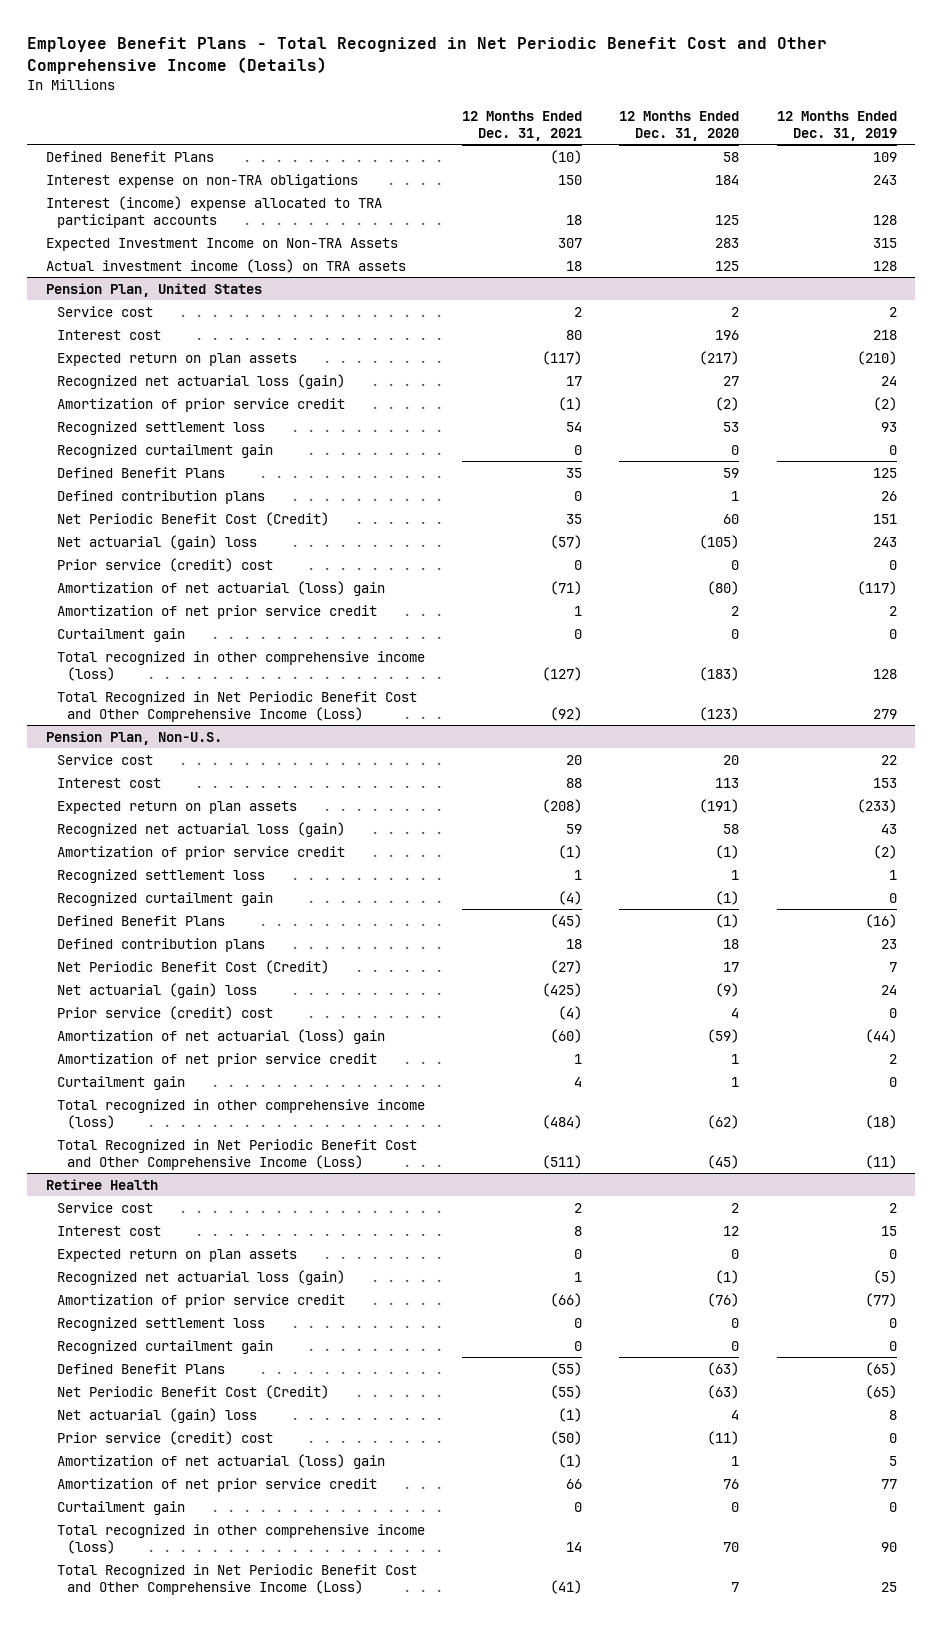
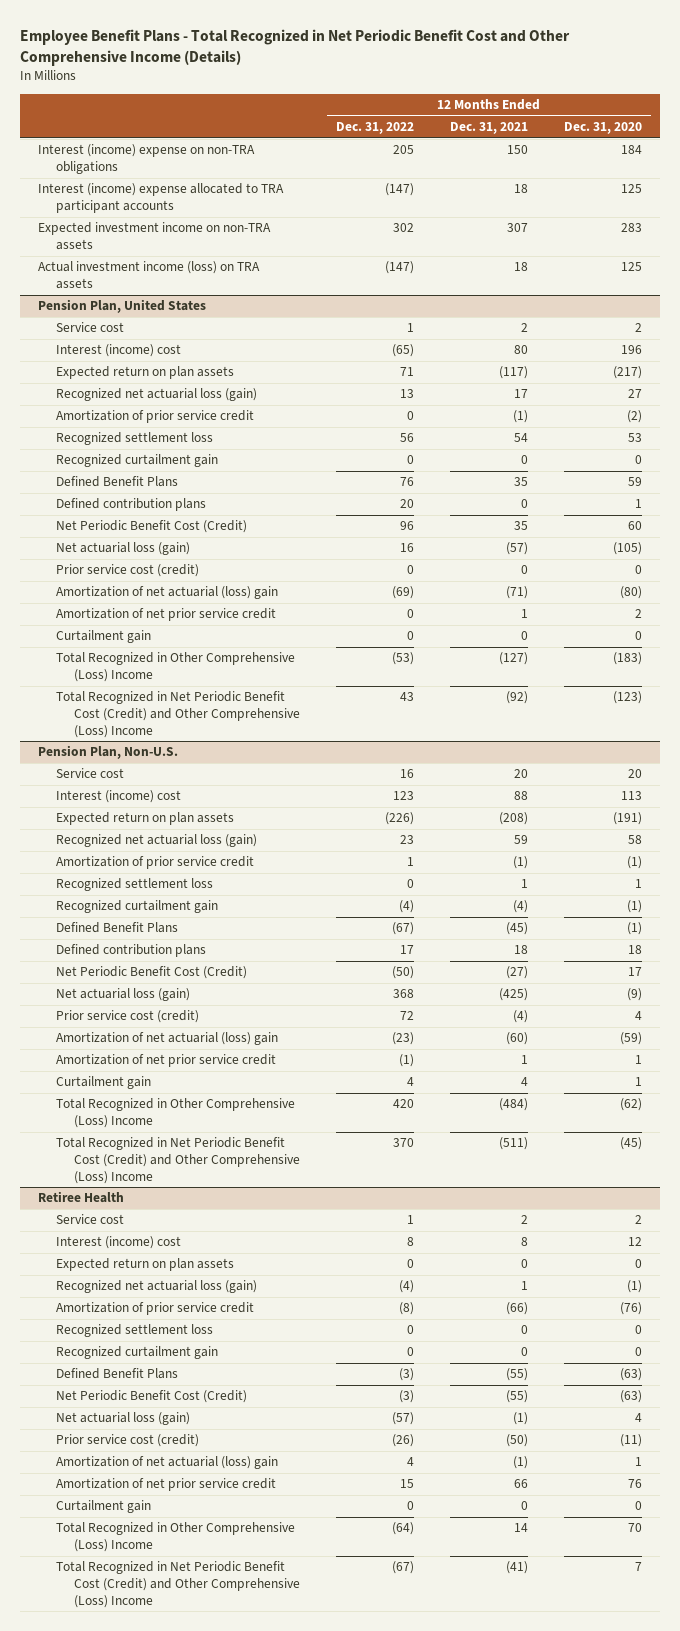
- | 12 Months Ended Dec. 31, 2021 | 12 Months Ended Dec. 31, 2020 | 12 Months Ended Dec. 31, 2019
+ | 12 Months Ended Dec. 31, 2022 | 12 Months Ended Dec. 31, 2021 | 12 Months Ended Dec. 31, 2020
- Defined Benefit Plans | (10) | 58 | 109
- Interest expense on non-TRA obligations | 150 | 184 | 243
+ Interest (income) expense on non-TRA obligations | 205 | 150 | 184
- Expected Investment Income on Non-TRA Assets | 307 | 283 | 315
+ Expected investment income on non-TRA assets | 302 | 307 | 283
@ Pension Plan, United States
- Interest cost | 80 | 196 | 218
+ Interest (income) cost | (65) | 80 | 196
- Net actuarial (gain) loss | (57) | (105) | 243
- Prior service (credit) cost | 0 | 0 | 0
+ Net actuarial loss (gain) | 16 | (57) | (105)
+ Prior service cost (credit) | 0 | 0 | 0
- Total recognized in other comprehensive income (loss) | (127) | (183) | 128
- Total Recognized in Net Periodic Benefit Cost and Other Comprehensive Income (Loss) | (92) | (123) | 279
+ Total Recognized in Other Comprehensive (Loss) Income | (53) | (127) | (183)
+ Total Recognized in Net Periodic Benefit Cost (Credit) and Other Comprehensive (Loss) Income | 43 | (92) | (123)
@ Pension Plan, Non-U.S.
- Interest cost | 88 | 113 | 153
+ Interest (income) cost | 123 | 88 | 113
- Net actuarial (gain) loss | (425) | (9) | 24
- Prior service (credit) cost | (4) | 4 | 0
+ Net actuarial loss (gain) | 368 | (425) | (9)
+ Prior service cost (credit) | 72 | (4) | 4
- Total recognized in other comprehensive income (loss) | (484) | (62) | (18)
- Total Recognized in Net Periodic Benefit Cost and Other Comprehensive Income (Loss) | (511) | (45) | (11)
+ Total Recognized in Other Comprehensive (Loss) Income | 420 | (484) | (62)
+ Total Recognized in Net Periodic Benefit Cost (Credit) and Other Comprehensive (Loss) Income | 370 | (511) | (45)
@ Retiree Health
- Interest cost | 8 | 12 | 15
+ Interest (income) cost | 8 | 8 | 12
- Net actuarial (gain) loss | (1) | 4 | 8
- Prior service (credit) cost | (50) | (11) | 0
+ Net actuarial loss (gain) | (57) | (1) | 4
+ Prior service cost (credit) | (26) | (50) | (11)
- Total recognized in other comprehensive income (loss) | 14 | 70 | 90
- Total Recognized in Net Periodic Benefit Cost and Other Comprehensive Income (Loss) | (41) | 7 | 25
+ Total Recognized in Other Comprehensive (Loss) Income | (64) | 14 | 70
+ Total Recognized in Net Periodic Benefit Cost (Credit) and Other Comprehensive (Loss) Income | (67) | (41) | 7

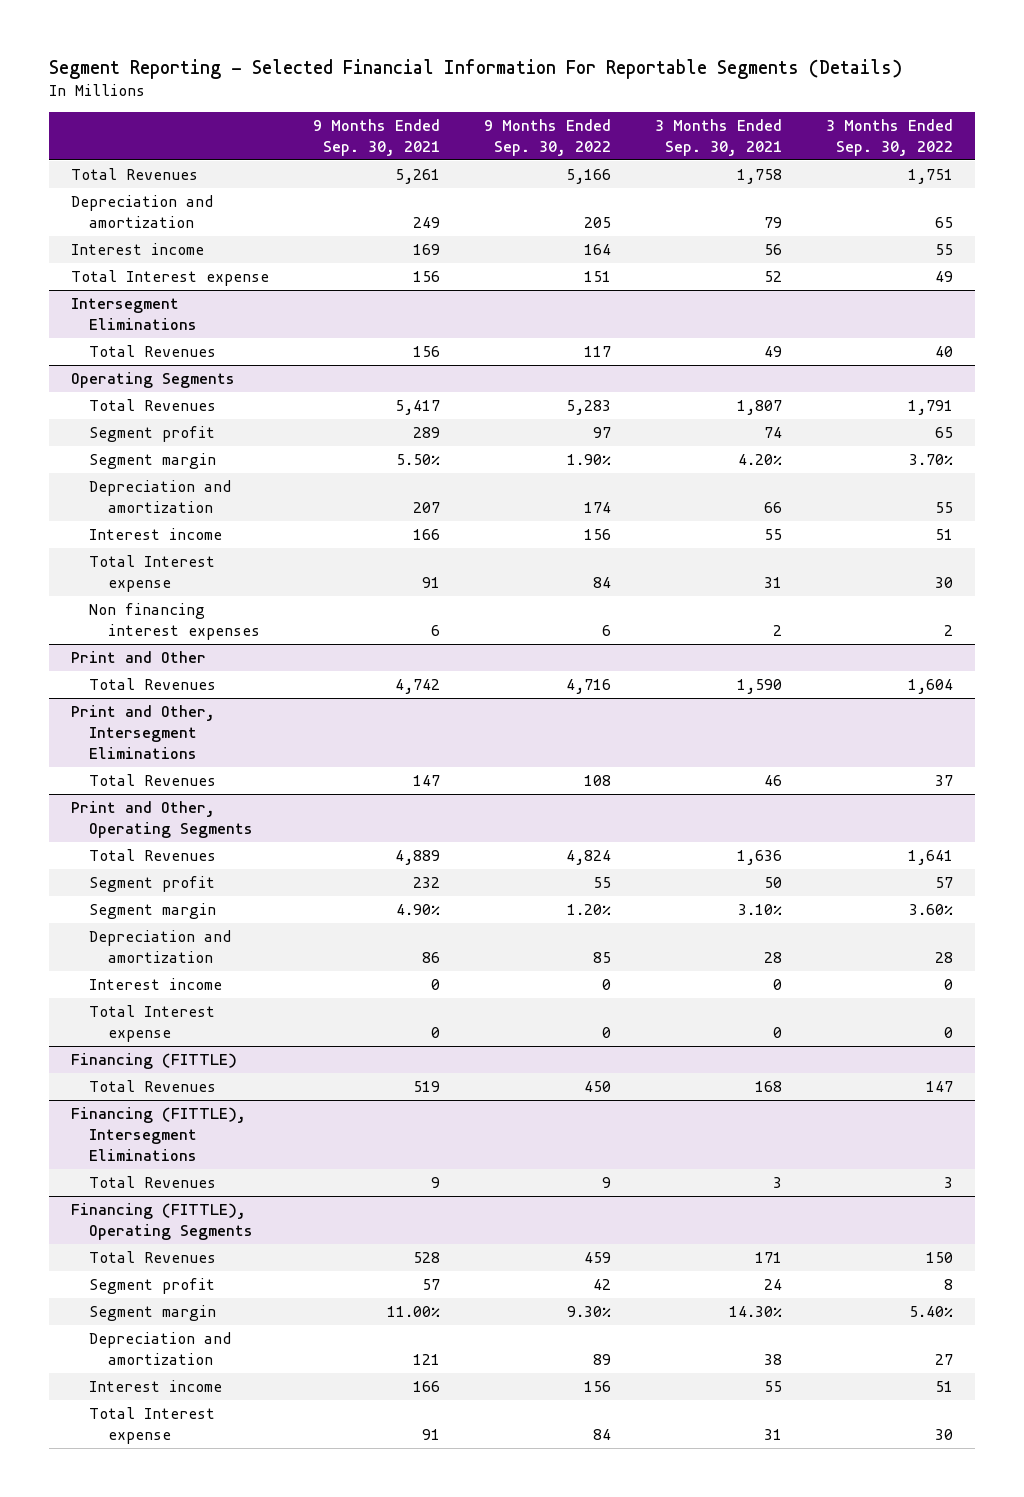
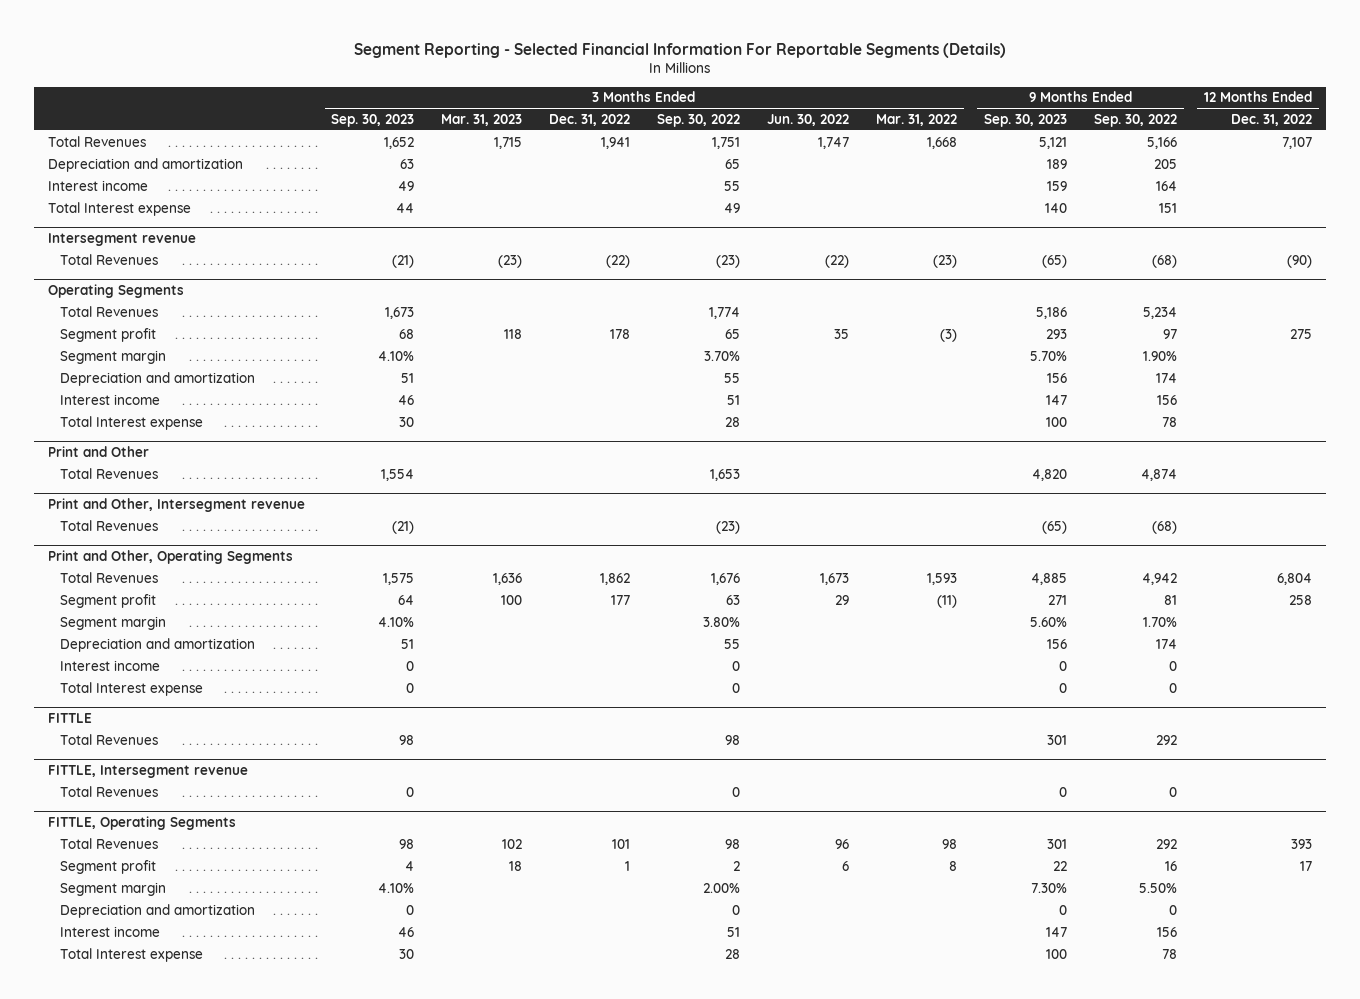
- | 9 Months Ended Sep. 30, 2021 | 9 Months Ended Sep. 30, 2022 | 3 Months Ended Sep. 30, 2021 | 3 Months Ended Sep. 30, 2022
+ | 3 Months Ended Sep. 30, 2023 | 3 Months Ended Mar. 31, 2023 | 3 Months Ended Dec. 31, 2022 | 3 Months Ended Sep. 30, 2022 | 3 Months Ended Jun. 30, 2022 | 3 Months Ended Mar. 31, 2022 | 9 Months Ended Sep. 30, 2023 | 9 Months Ended Sep. 30, 2022 | 12 Months Ended Dec. 31, 2022
- Intersegment Eliminations
- Total Revenues | 156 | 117 | 49 | 40
+ Intersegment revenue
+ Total Revenues | (21) | (23) | (22) | (23) | (22) | (23) | (65) | (68) | (90)
@ Operating Segments
- Total Revenues | 5,417 | 5,283 | 1,807 | 1,791
+ Total Revenues | 1,673 | | | 1,774 | | | 5,186 | 5,234 |
- Total Interest expense | 91 | 84 | 31 | 30
- Non financing interest expenses | 6 | 6 | 2 | 2
+ Total Interest expense | 30 | | | 28 | | | 100 | 78 |
@ Print and Other
- Total Revenues | 4,742 | 4,716 | 1,590 | 1,604
- Print and Other, Intersegment Eliminations
- Total Revenues | 147 | 108 | 46 | 37
@ Print and Other
+ Total Revenues | 1,554 | | | 1,653 | | | 4,820 | 4,874 |
+ Print and Other, Intersegment revenue
+ Total Revenues | (21) | | | (23) | | | (65) | (68) |
@ Print and Other, Operating Segments
- Total Revenues | 4,889 | 4,824 | 1,636 | 1,641
- Segment profit | 232 | 55 | 50 | 57
- Segment margin | 4.90% | 1.20% | 3.10% | 3.60%
- Depreciation and amortization | 86 | 85 | 28 | 28
+ Total Revenues | 1,575 | 1,636 | 1,862 | 1,676 | 1,673 | 1,593 | 4,885 | 4,942 | 6,804
+ Segment profit | 64 | 100 | 177 | 63 | 29 | (11) | 271 | 81 | 258
+ Segment margin | 4.10% | | | 3.80% | | | 5.60% | 1.70% |
+ Depreciation and amortization | 51 | | | 55 | | | 156 | 174 |
- Financing (FITTLE)
- Total Revenues | 519 | 450 | 168 | 147
- Financing (FITTLE), Intersegment Eliminations
- Total Revenues | 9 | 9 | 3 | 3
- Financing (FITTLE), Operating Segments
- Total Revenues | 528 | 459 | 171 | 150
- Segment profit | 57 | 42 | 24 | 8
- Segment margin | 11.00% | 9.30% | 14.30% | 5.40%
- Depreciation and amortization | 121 | 89 | 38 | 27
+ FITTLE
+ Total Revenues | 98 | | | 98 | | | 301 | 292 |
+ FITTLE, Intersegment revenue
+ Total Revenues | 0 | | | 0 | | | 0 | 0 |
+ FITTLE, Operating Segments
+ Total Revenues | 98 | 102 | 101 | 98 | 96 | 98 | 301 | 292 | 393
+ Segment profit | 4 | 18 | 1 | 2 | 6 | 8 | 22 | 16 | 17
+ Segment margin | 4.10% | | | 2.00% | | | 7.30% | 5.50% |
+ Depreciation and amortization | 0 | | | 0 | | | 0 | 0 |
- Total Interest expense | 91 | 84 | 31 | 30
+ Total Interest expense | 30 | | | 28 | | | 100 | 78 |

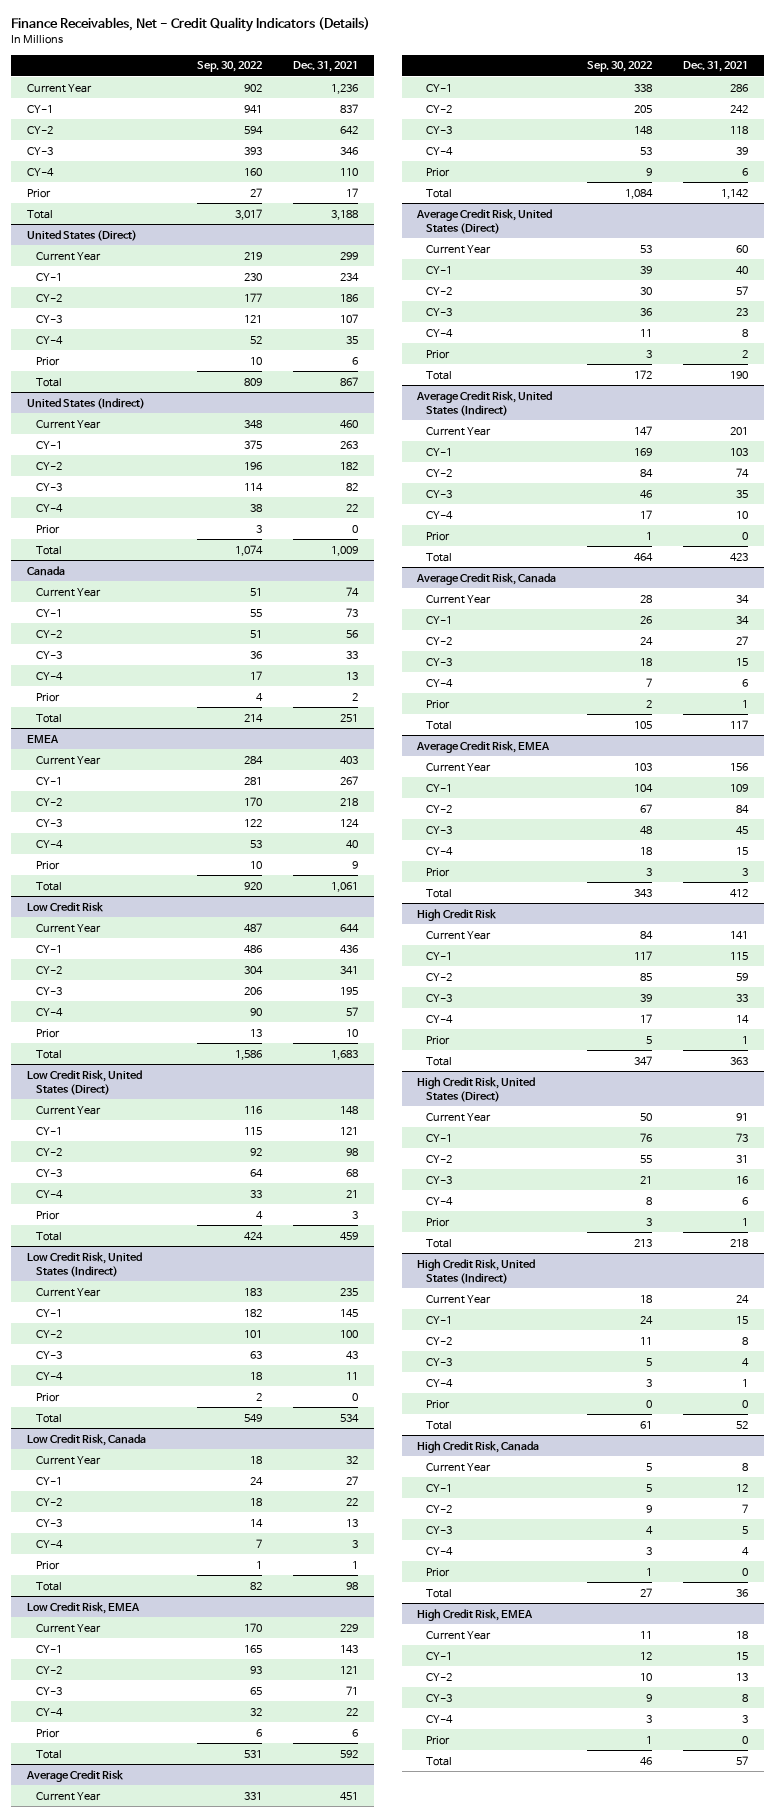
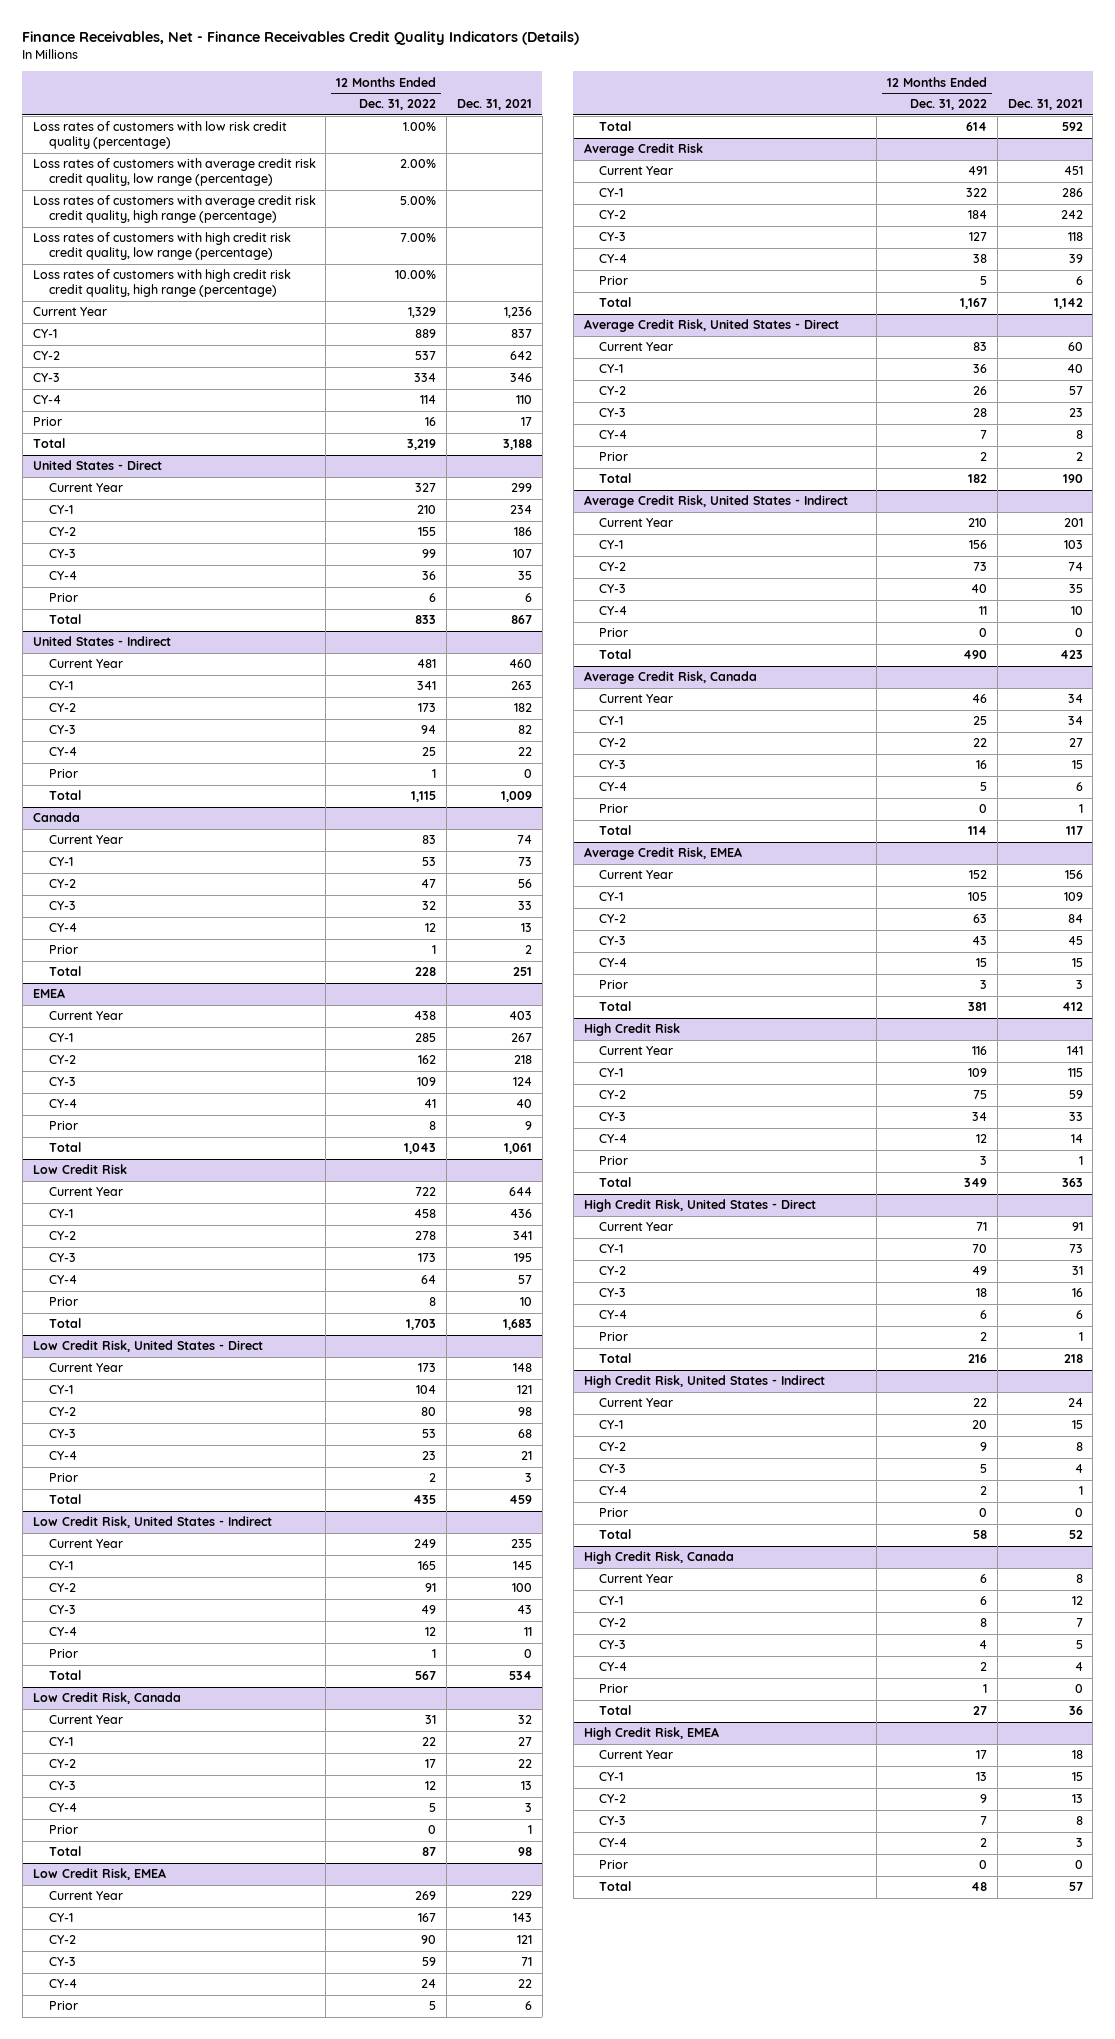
- Finance Receivables, Net - Credit Quality Indicators (Details)
+ Finance Receivables, Net - Finance Receivables Credit Quality Indicators (Details)
- | Sep. 30, 2022 | Dec. 31, 2021
+ | 12 Months Ended Dec. 31, 2022 | Dec. 31, 2021
+ Loss rates of customers with low risk credit quality (percentage) | 1.00% |
+ Loss rates of customers with average credit risk credit quality, low range (percentage) | 2.00% |
+ Loss rates of customers with average credit risk credit quality, high range (percentage) | 5.00% |
+ Loss rates of customers with high credit risk credit quality, low range (percentage) | 7.00% |
+ Loss rates of customers with high credit risk credit quality, high range (percentage) | 10.00% |
- United States (Direct)
+ United States - Direct
- United States (Indirect)
+ United States - Indirect
- Low Credit Risk, United States (Direct)
+ Low Credit Risk, United States - Direct
- Low Credit Risk, United States (Indirect)
+ Low Credit Risk, United States - Indirect
- Average Credit Risk, United States (Direct)
+ Average Credit Risk, United States - Direct
- Average Credit Risk, United States (Indirect)
+ Average Credit Risk, United States - Indirect
- High Credit Risk, United States (Direct)
+ High Credit Risk, United States - Direct
- High Credit Risk, United States (Indirect)
+ High Credit Risk, United States - Indirect

